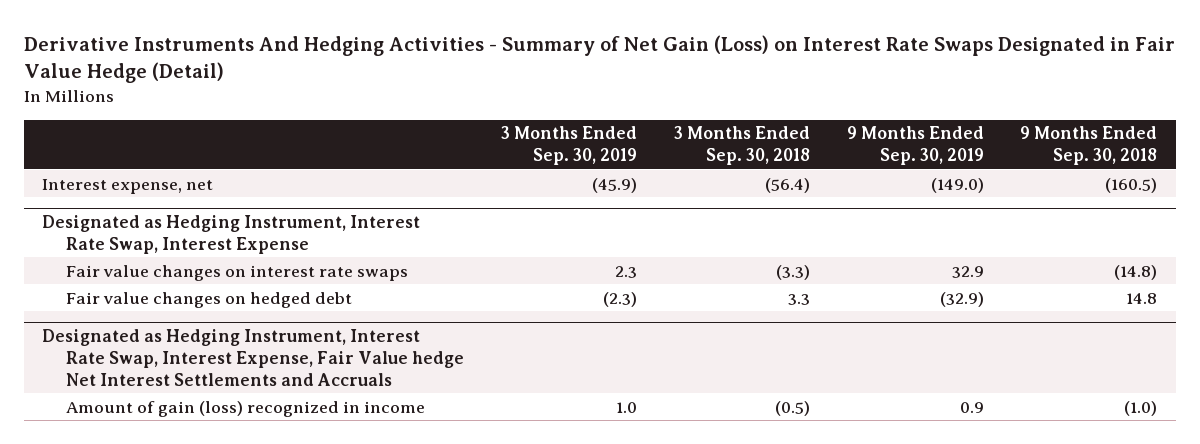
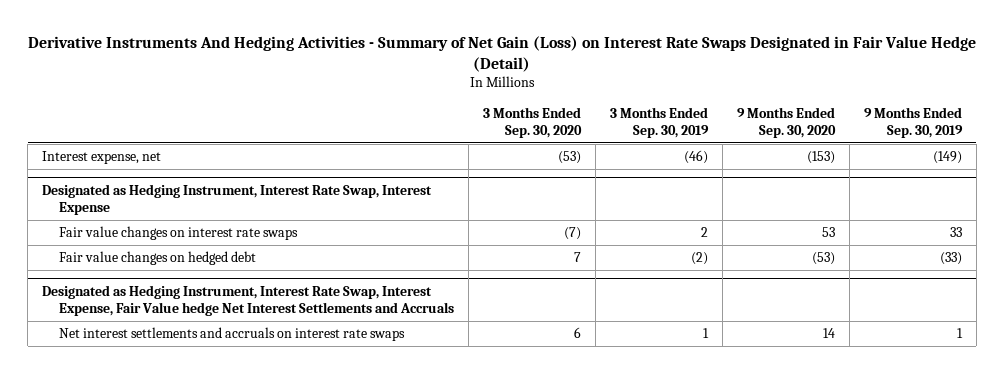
- | 3 Months Ended Sep. 30, 2019 | 3 Months Ended Sep. 30, 2018 | 9 Months Ended Sep. 30, 2019 | 9 Months Ended Sep. 30, 2018
+ | 3 Months Ended Sep. 30, 2020 | 3 Months Ended Sep. 30, 2019 | 9 Months Ended Sep. 30, 2020 | 9 Months Ended Sep. 30, 2019
- Interest expense, net | (45.9) | (56.4) | (149.0) | (160.5)
+ Interest expense, net | (53) | (46) | (153) | (149)
@ Designated as Hedging Instrument, Interest Rate Swap, Interest Expense
- Fair value changes on interest rate swaps | 2.3 | (3.3) | 32.9 | (14.8)
- Fair value changes on hedged debt | (2.3) | 3.3 | (32.9) | 14.8
+ Fair value changes on interest rate swaps | (7) | 2 | 53 | 33
+ Fair value changes on hedged debt | 7 | (2) | (53) | (33)
@ Designated as Hedging Instrument, Interest Rate Swap, Interest Expense, Fair Value hedge Net Interest Settlements and Accruals
- Amount of gain (loss) recognized in income | 1.0 | (0.5) | 0.9 | (1.0)
+ Net interest settlements and accruals on interest rate swaps | 6 | 1 | 14 | 1

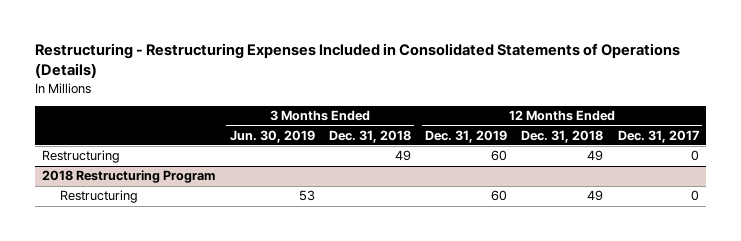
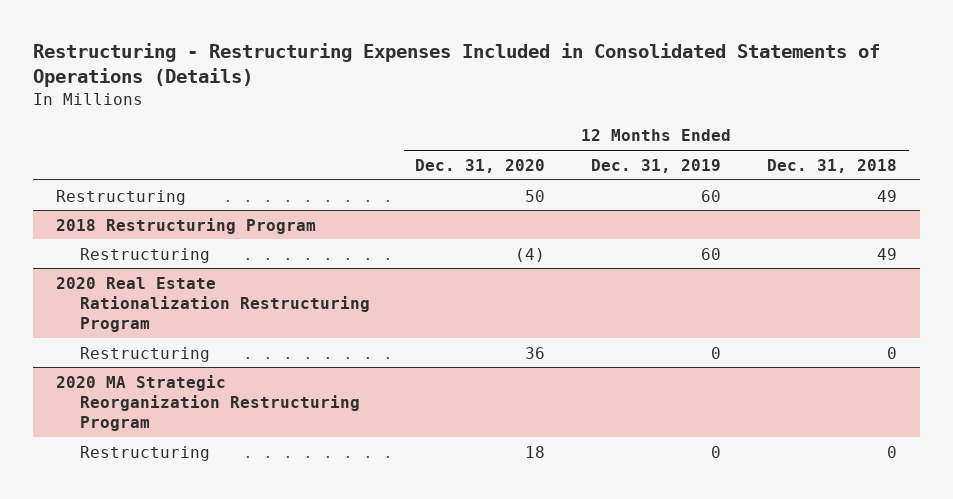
- | 3 Months Ended Jun. 30, 2019 | 3 Months Ended Dec. 31, 2018 | 12 Months Ended Dec. 31, 2019 | 12 Months Ended Dec. 31, 2018 | 12 Months Ended Dec. 31, 2017
+ | 12 Months Ended Dec. 31, 2020 | 12 Months Ended Dec. 31, 2019 | 12 Months Ended Dec. 31, 2018
+ 2020 Real Estate Rationalization Restructuring Program
+ Restructuring | 36 | 0 | 0
+ 2020 MA Strategic Reorganization Restructuring Program
+ Restructuring | 18 | 0 | 0

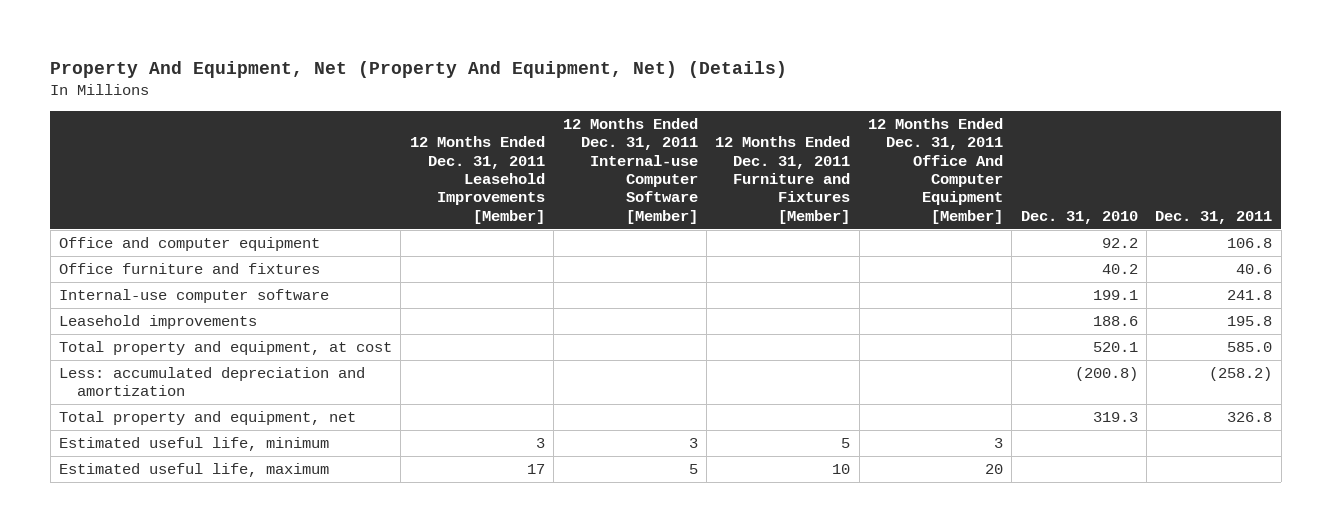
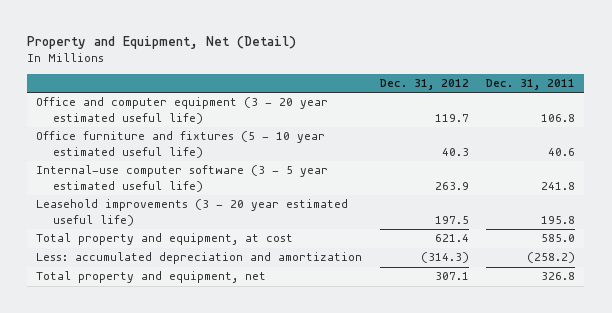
- Property And Equipment, Net (Property And Equipment, Net) (Details)
+ Property and Equipment, Net (Detail)
- | 12 Months Ended Dec. 31, 2011 Leasehold Improvements [Member] | 12 Months Ended Dec. 31, 2011 Internal-use Computer Software [Member] | 12 Months Ended Dec. 31, 2011 Furniture and Fixtures [Member] | 12 Months Ended Dec. 31, 2011 Office And Computer Equipment [Member] | Dec. 31, 2010 | Dec. 31, 2011
+ | Dec. 31, 2012 | Dec. 31, 2011
- Office and computer equipment | | | | | 92.2 | 106.8
- Office furniture and fixtures | | | | | 40.2 | 40.6
- Internal-use computer software | | | | | 199.1 | 241.8
- Leasehold improvements | | | | | 188.6 | 195.8
+ Office and computer equipment (3 - 20 year estimated useful life) | 119.7 | 106.8
+ Office furniture and fixtures (5 - 10 year estimated useful life) | 40.3 | 40.6
+ Internal-use computer software (3 - 5 year estimated useful life) | 263.9 | 241.8
+ Leasehold improvements (3 - 20 year estimated useful life) | 197.5 | 195.8
- Estimated useful life, minimum | 3 | 3 | 5 | 3 | |
- Estimated useful life, maximum | 17 | 5 | 10 | 20 | |

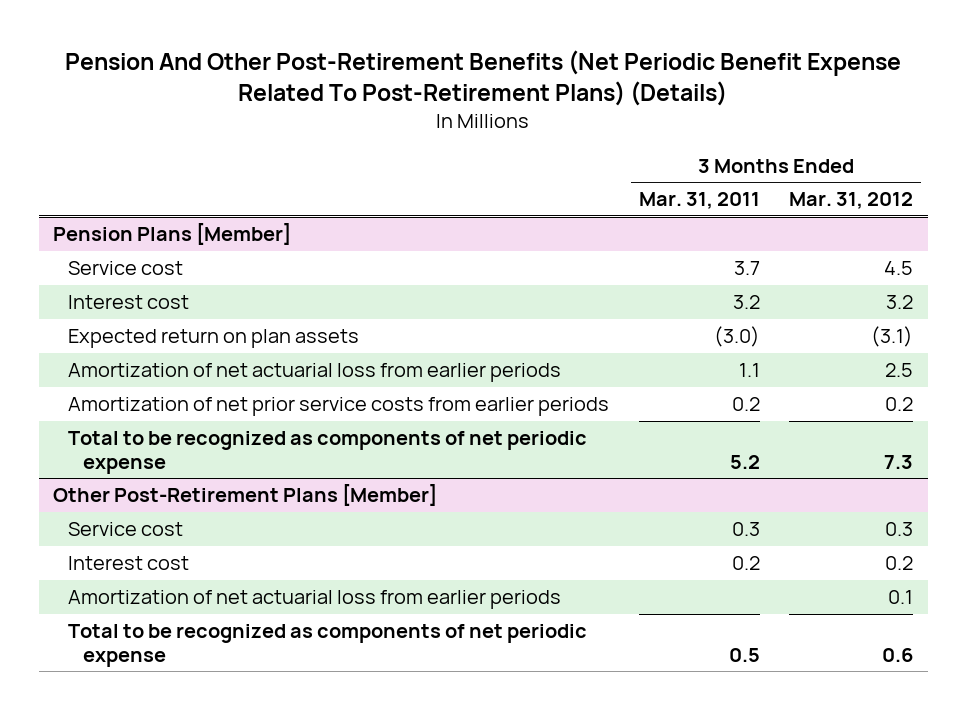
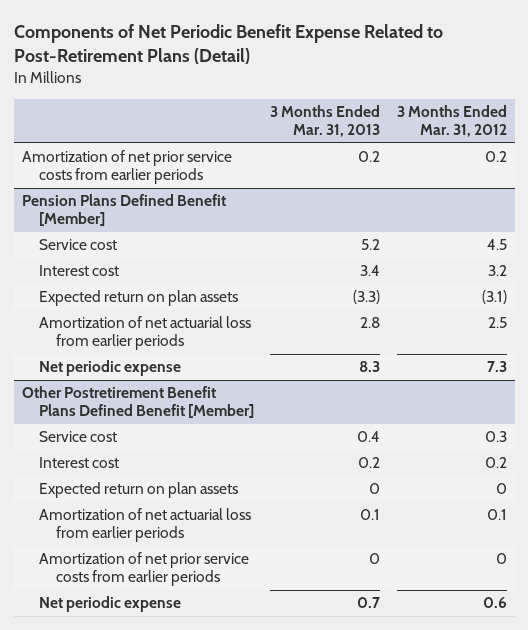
- Pension And Other Post-Retirement Benefits (Net Periodic Benefit Expense Related To Post-Retirement Plans) (Details)
+ Components of Net Periodic Benefit Expense Related to Post-Retirement Plans (Detail)
- | 3 Months Ended Mar. 31, 2011 | 3 Months Ended Mar. 31, 2012
+ | 3 Months Ended Mar. 31, 2013 | 3 Months Ended Mar. 31, 2012
- Pension Plans [Member]
+ Amortization of net prior service costs from earlier periods | 0.2 | 0.2
+ Pension Plans Defined Benefit [Member]
- Amortization of net prior service costs from earlier periods | 0.2 | 0.2
- Total to be recognized as components of net periodic expense | 5.2 | 7.3
- Other Post-Retirement Plans [Member]
+ Net periodic expense | 8.3 | 7.3
+ Other Postretirement Benefit Plans Defined Benefit [Member]
+ Expected return on plan assets | 0 | 0
- Total to be recognized as components of net periodic expense | 0.5 | 0.6
+ Amortization of net prior service costs from earlier periods | 0 | 0
+ Net periodic expense | 0.7 | 0.6

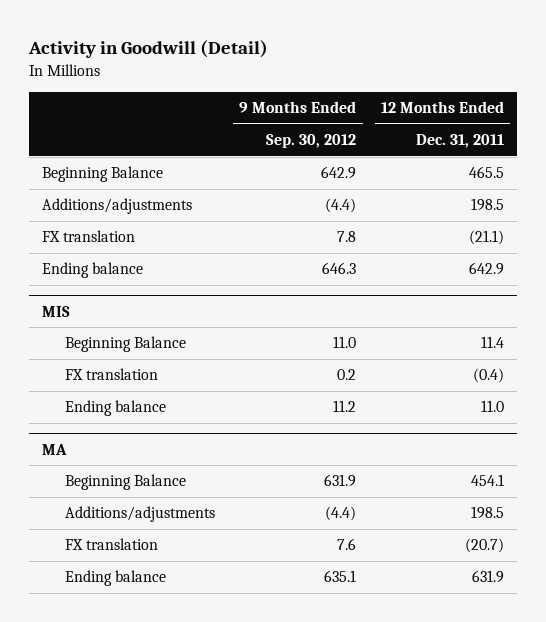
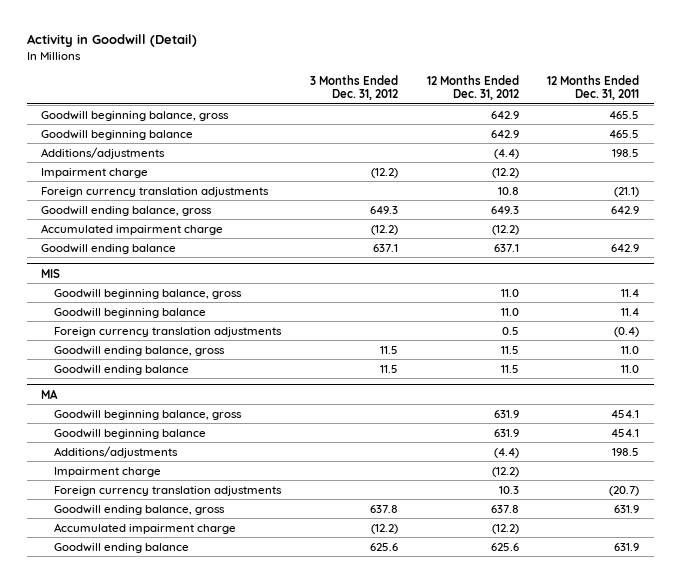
- | 9 Months Ended Sep. 30, 2012 | 12 Months Ended Dec. 31, 2011
+ | 3 Months Ended Dec. 31, 2012 | 12 Months Ended Dec. 31, 2012 | 12 Months Ended Dec. 31, 2011
- Beginning Balance | 642.9 | 465.5
+ Goodwill beginning balance, gross | | 642.9 | 465.5
+ Goodwill beginning balance | | 642.9 | 465.5
- FX translation | 7.8 | (21.1)
- Ending balance | 646.3 | 642.9
+ Impairment charge | (12.2) | (12.2) |
+ Foreign currency translation adjustments | | 10.8 | (21.1)
+ Goodwill ending balance, gross | 649.3 | 649.3 | 642.9
+ Accumulated impairment charge | (12.2) | (12.2) |
+ Goodwill ending balance | 637.1 | 637.1 | 642.9
@ MIS
- Beginning Balance | 11.0 | 11.4
- FX translation | 0.2 | (0.4)
- Ending balance | 11.2 | 11.0
+ Goodwill beginning balance, gross | | 11.0 | 11.4
+ Goodwill beginning balance | | 11.0 | 11.4
+ Foreign currency translation adjustments | | 0.5 | (0.4)
+ Goodwill ending balance, gross | 11.5 | 11.5 | 11.0
+ Goodwill ending balance | 11.5 | 11.5 | 11.0
@ MA
- Beginning Balance | 631.9 | 454.1
+ Goodwill beginning balance, gross | | 631.9 | 454.1
+ Goodwill beginning balance | | 631.9 | 454.1
- FX translation | 7.6 | (20.7)
- Ending balance | 635.1 | 631.9
+ Impairment charge | | (12.2) |
+ Foreign currency translation adjustments | | 10.3 | (20.7)
+ Goodwill ending balance, gross | 637.8 | 637.8 | 631.9
+ Accumulated impairment charge | (12.2) | (12.2) |
+ Goodwill ending balance | 625.6 | 625.6 | 631.9

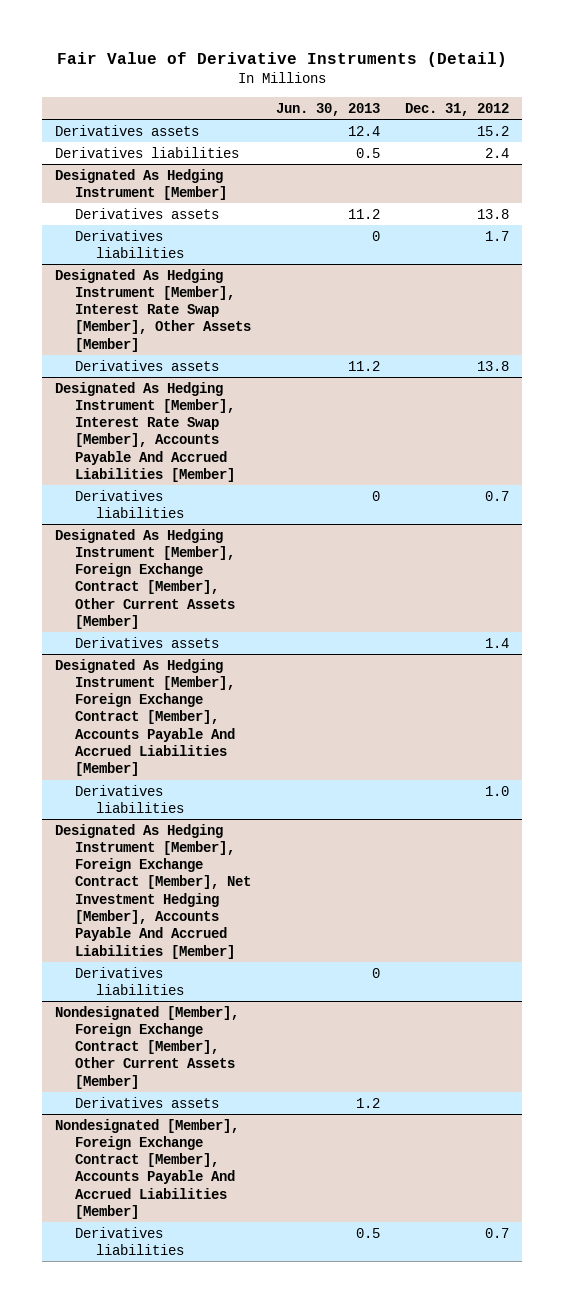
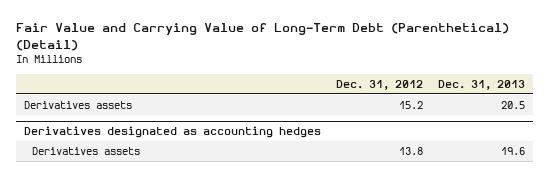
- Fair Value of Derivative Instruments (Detail)
+ Fair Value and Carrying Value of Long-Term Debt (Parenthetical) (Detail)
- | Jun. 30, 2013 | Dec. 31, 2012
+ | Dec. 31, 2012 | Dec. 31, 2013
- Derivatives liabilities | 0.5 | 2.4
- Designated As Hedging Instrument [Member]
- Derivatives assets | 11.2 | 13.8
- Derivatives liabilities | 0 | 1.7
- Designated As Hedging Instrument [Member], Interest Rate Swap [Member], Other Assets [Member]
+ Derivatives designated as accounting hedges
- Designated As Hedging Instrument [Member], Interest Rate Swap [Member], Accounts Payable And Accrued Liabilities [Member]
- Derivatives liabilities | 0 | 0.7
- Designated As Hedging Instrument [Member], Foreign Exchange Contract [Member], Other Current Assets [Member]
- Derivatives assets | | 1.4
- Designated As Hedging Instrument [Member], Foreign Exchange Contract [Member], Accounts Payable And Accrued Liabilities [Member]
- Derivatives liabilities | | 1.0
- Designated As Hedging Instrument [Member], Foreign Exchange Contract [Member], Net Investment Hedging [Member], Accounts Payable And Accrued Liabilities [Member]
- Derivatives liabilities | 0 |
- Nondesignated [Member], Foreign Exchange Contract [Member], Other Current Assets [Member]
- Derivatives assets | 1.2 |
- Nondesignated [Member], Foreign Exchange Contract [Member], Accounts Payable And Accrued Liabilities [Member]
- Derivatives liabilities | 0.5 | 0.7

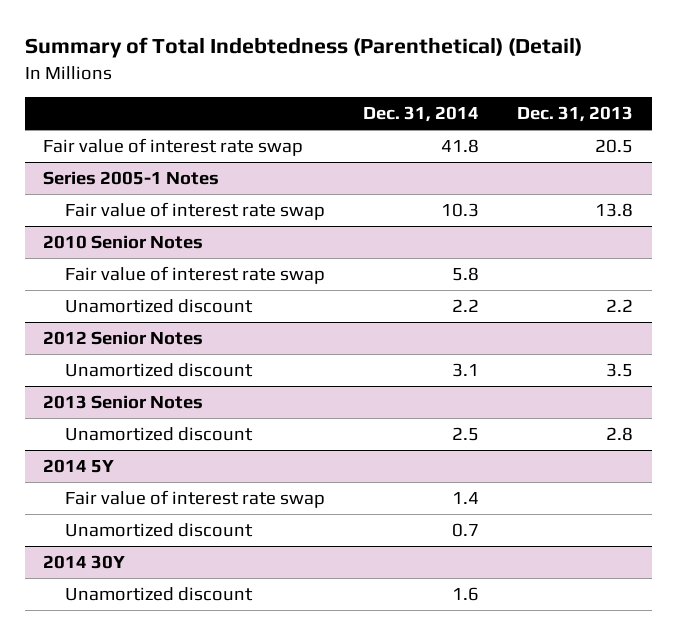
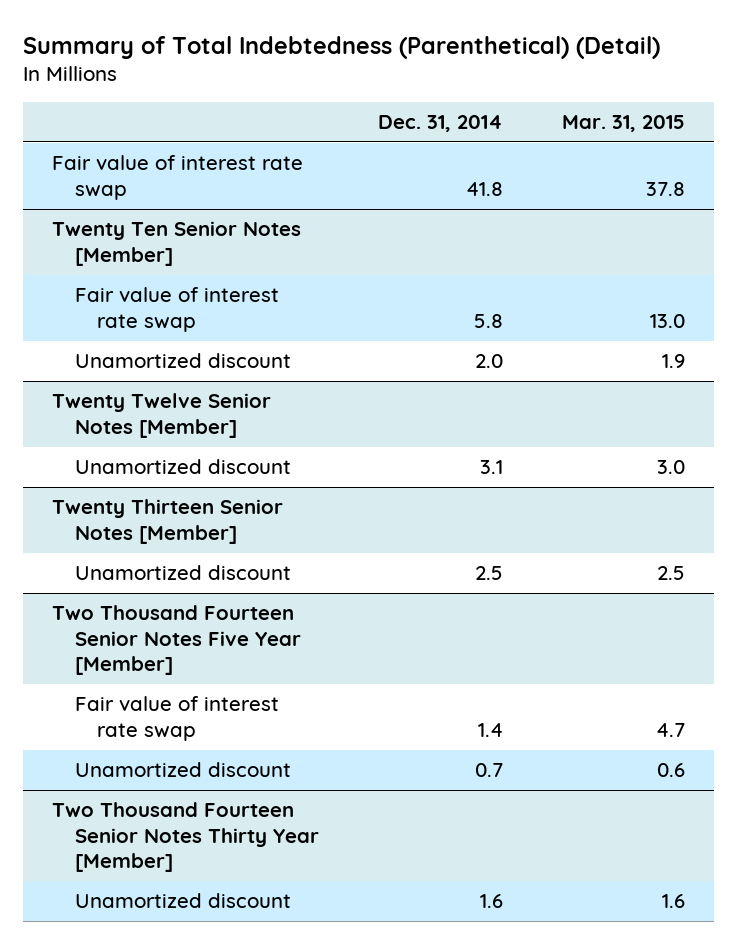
- | Dec. 31, 2014 | Dec. 31, 2013
+ | Dec. 31, 2014 | Mar. 31, 2015
- Series 2005-1 Notes
- Fair value of interest rate swap | 10.3 | 13.8
- 2010 Senior Notes
+ Twenty Ten Senior Notes [Member]
- Unamortized discount | 2.2 | 2.2
- 2012 Senior Notes
+ Unamortized discount | 2.0 | 1.9
+ Twenty Twelve Senior Notes [Member]
- 2013 Senior Notes
+ Twenty Thirteen Senior Notes [Member]
- 2014 5Y
+ Two Thousand Fourteen Senior Notes Five Year [Member]
- 2014 30Y
+ Two Thousand Fourteen Senior Notes Thirty Year [Member]

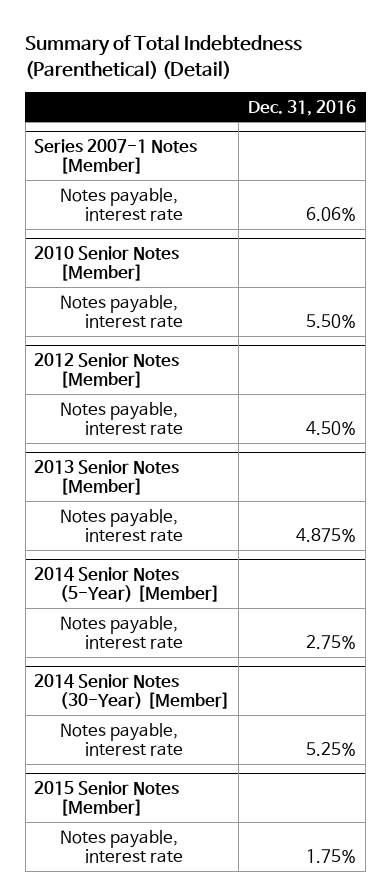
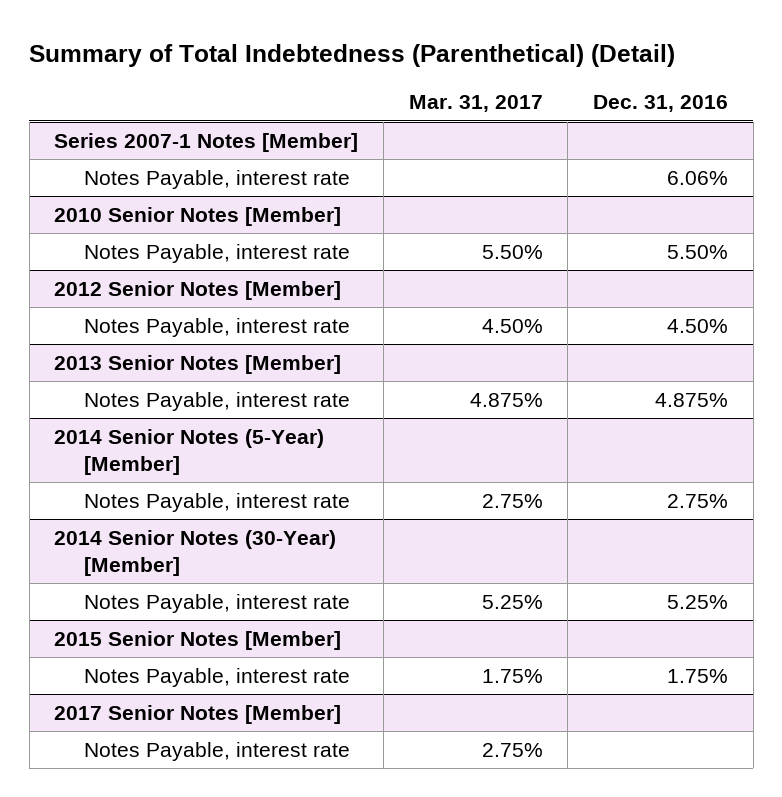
- | Dec. 31, 2016
+ | Mar. 31, 2017 | Dec. 31, 2016
@ Series 2007-1 Notes [Member]
- Notes payable, interest rate | 6.06%
+ Notes Payable, interest rate | | 6.06%
@ 2010 Senior Notes [Member]
- Notes payable, interest rate | 5.50%
+ Notes Payable, interest rate | 5.50% | 5.50%
@ 2012 Senior Notes [Member]
- Notes payable, interest rate | 4.50%
+ Notes Payable, interest rate | 4.50% | 4.50%
@ 2013 Senior Notes [Member]
- Notes payable, interest rate | 4.875%
+ Notes Payable, interest rate | 4.875% | 4.875%
@ 2014 Senior Notes (5-Year) [Member]
- Notes payable, interest rate | 2.75%
+ Notes Payable, interest rate | 2.75% | 2.75%
@ 2014 Senior Notes (30-Year) [Member]
- Notes payable, interest rate | 5.25%
+ Notes Payable, interest rate | 5.25% | 5.25%
@ 2015 Senior Notes [Member]
- Notes payable, interest rate | 1.75%
+ Notes Payable, interest rate | 1.75% | 1.75%
+ 2017 Senior Notes [Member]
+ Notes Payable, interest rate | 2.75% |

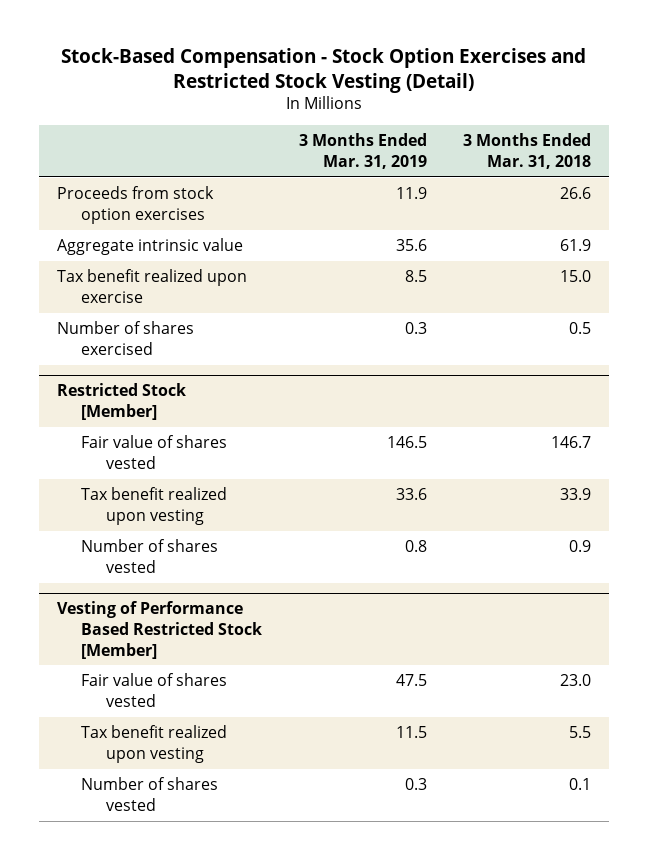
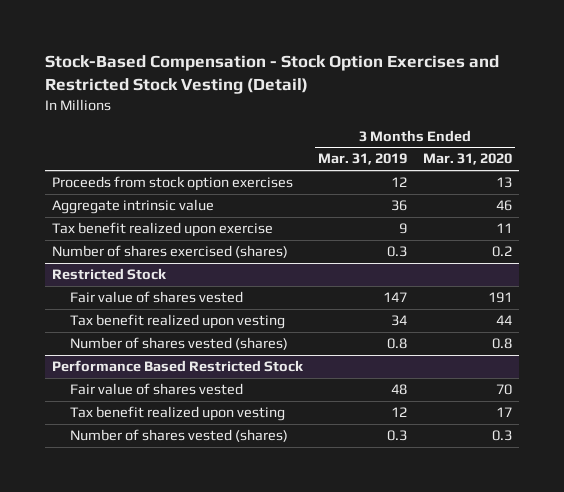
- | 3 Months Ended Mar. 31, 2019 | 3 Months Ended Mar. 31, 2018
+ | 3 Months Ended Mar. 31, 2019 | 3 Months Ended Mar. 31, 2020
- Proceeds from stock option exercises | 11.9 | 26.6
- Aggregate intrinsic value | 35.6 | 61.9
- Tax benefit realized upon exercise | 8.5 | 15.0
- Number of shares exercised | 0.3 | 0.5
- Restricted Stock [Member]
- Fair value of shares vested | 146.5 | 146.7
- Tax benefit realized upon vesting | 33.6 | 33.9
- Number of shares vested | 0.8 | 0.9
- Vesting of Performance Based Restricted Stock [Member]
- Fair value of shares vested | 47.5 | 23.0
- Tax benefit realized upon vesting | 11.5 | 5.5
- Number of shares vested | 0.3 | 0.1
+ Proceeds from stock option exercises | 12 | 13
+ Aggregate intrinsic value | 36 | 46
+ Tax benefit realized upon exercise | 9 | 11
+ Number of shares exercised (shares) | 0.3 | 0.2
+ Restricted Stock
+ Fair value of shares vested | 147 | 191
+ Tax benefit realized upon vesting | 34 | 44
+ Number of shares vested (shares) | 0.8 | 0.8
+ Performance Based Restricted Stock
+ Fair value of shares vested | 48 | 70
+ Tax benefit realized upon vesting | 12 | 17
+ Number of shares vested (shares) | 0.3 | 0.3

